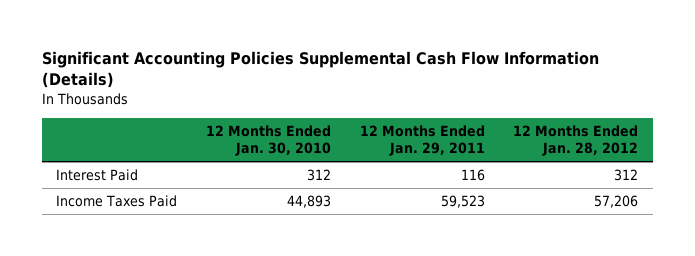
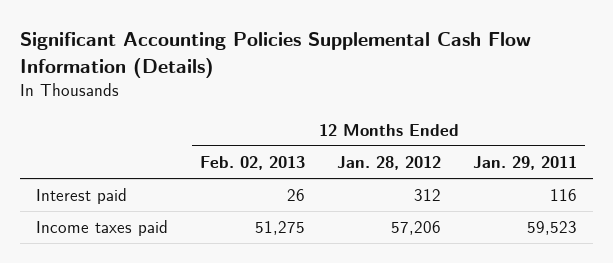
- | 12 Months Ended Jan. 30, 2010 | 12 Months Ended Jan. 29, 2011 | 12 Months Ended Jan. 28, 2012
+ | 12 Months Ended Feb. 02, 2013 | 12 Months Ended Jan. 28, 2012 | 12 Months Ended Jan. 29, 2011
- Interest Paid | 312 | 116 | 312
- Income Taxes Paid | 44,893 | 59,523 | 57,206
+ Interest paid | 26 | 312 | 116
+ Income taxes paid | 51,275 | 57,206 | 59,523

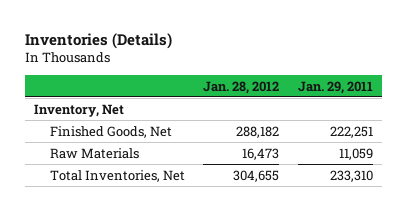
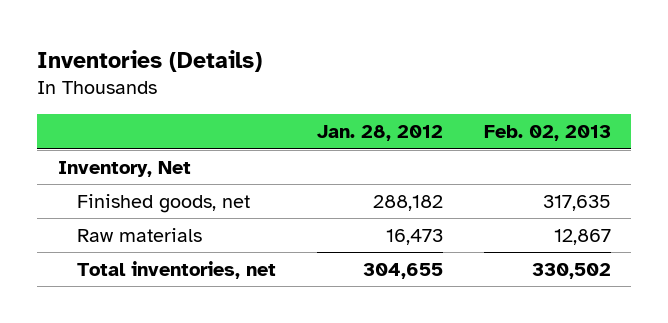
- | Jan. 28, 2012 | Jan. 29, 2011
+ | Jan. 28, 2012 | Feb. 02, 2013
- Finished Goods, Net | 288,182 | 222,251
- Raw Materials | 16,473 | 11,059
- Total Inventories, Net | 304,655 | 233,310
+ Finished goods, net | 288,182 | 317,635
+ Raw materials | 16,473 | 12,867
+ Total inventories, net | 304,655 | 330,502

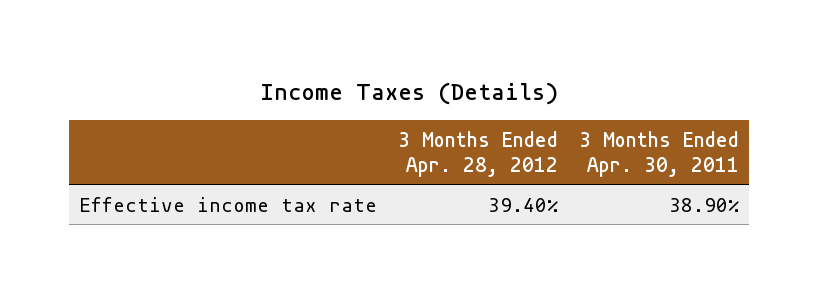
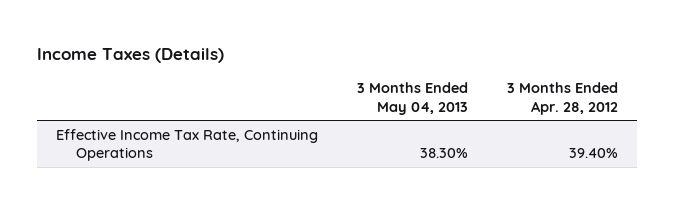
- | 3 Months Ended Apr. 28, 2012 | 3 Months Ended Apr. 30, 2011
+ | 3 Months Ended May 04, 2013 | 3 Months Ended Apr. 28, 2012
- Effective income tax rate | 39.40% | 38.90%
+ Effective Income Tax Rate, Continuing Operations | 38.30% | 39.40%

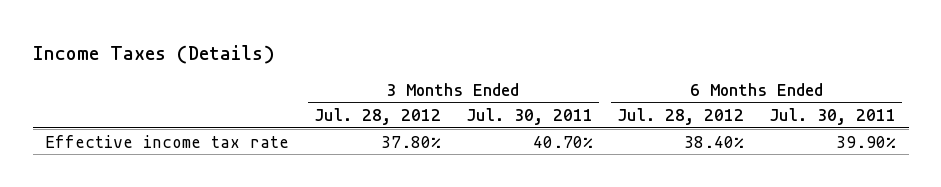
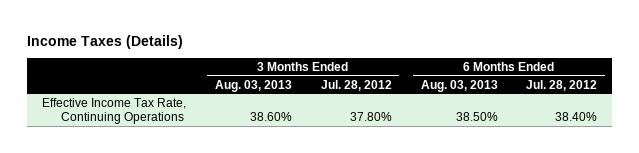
- | 3 Months Ended Jul. 28, 2012 | 3 Months Ended Jul. 30, 2011 | 6 Months Ended Jul. 28, 2012 | 6 Months Ended Jul. 30, 2011
+ | 3 Months Ended Aug. 03, 2013 | 3 Months Ended Jul. 28, 2012 | 6 Months Ended Aug. 03, 2013 | 6 Months Ended Jul. 28, 2012
- Effective income tax rate | 37.80% | 40.70% | 38.40% | 39.90%
+ Effective Income Tax Rate, Continuing Operations | 38.60% | 37.80% | 38.50% | 38.40%

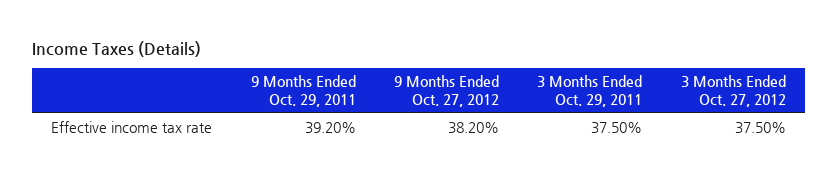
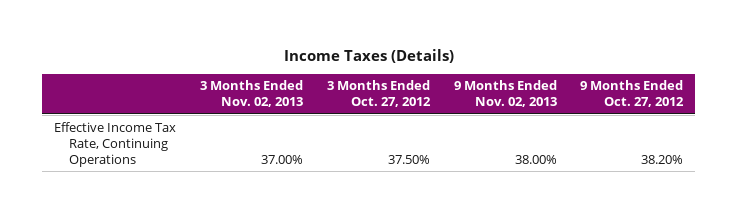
- | 9 Months Ended Oct. 29, 2011 | 9 Months Ended Oct. 27, 2012 | 3 Months Ended Oct. 29, 2011 | 3 Months Ended Oct. 27, 2012
+ | 3 Months Ended Nov. 02, 2013 | 3 Months Ended Oct. 27, 2012 | 9 Months Ended Nov. 02, 2013 | 9 Months Ended Oct. 27, 2012
- Effective income tax rate | 39.20% | 38.20% | 37.50% | 37.50%
+ Effective Income Tax Rate, Continuing Operations | 37.00% | 37.50% | 38.00% | 38.20%

